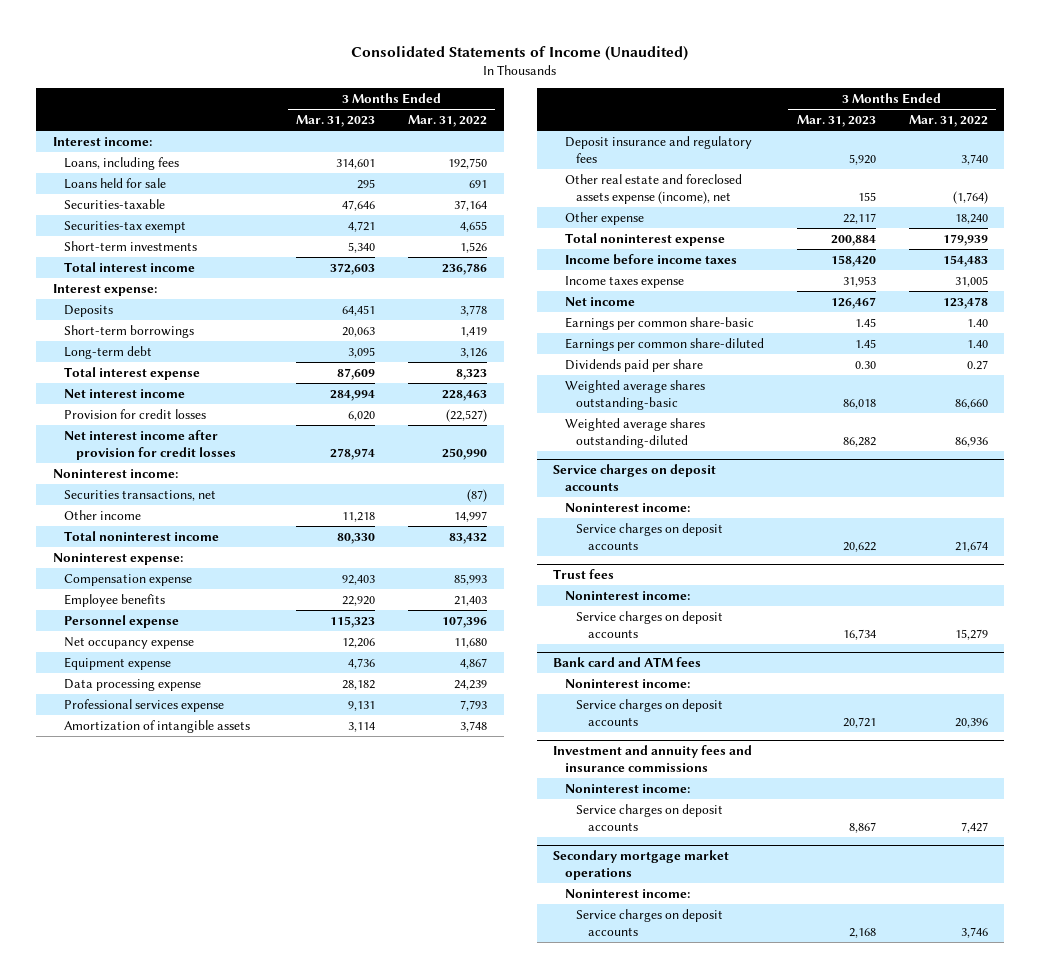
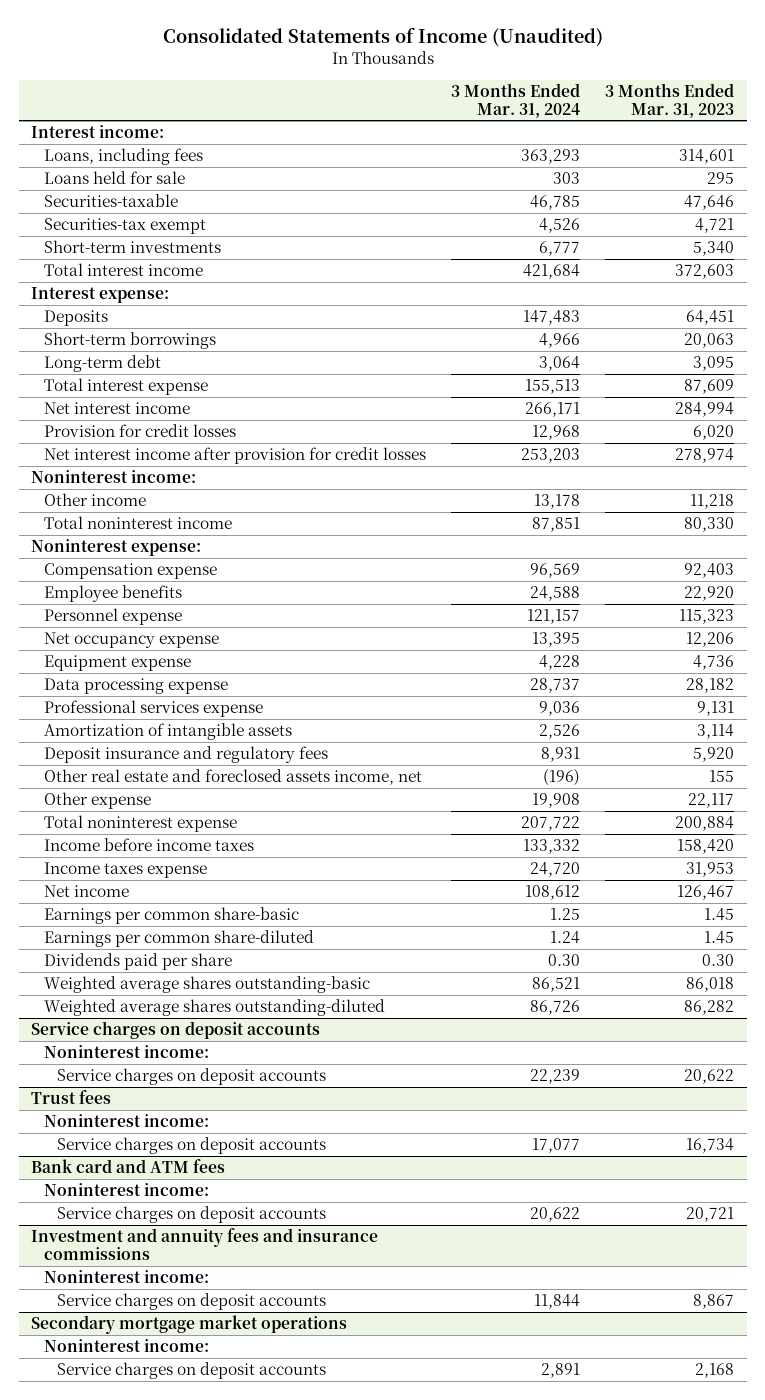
- | 3 Months Ended Mar. 31, 2023 | 3 Months Ended Mar. 31, 2022
+ | 3 Months Ended Mar. 31, 2024 | 3 Months Ended Mar. 31, 2023
- Securities transactions, net | | (87)
- Other real estate and foreclosed assets expense (income), net | 155 | (1,764)
+ Other real estate and foreclosed assets income, net | (196) | 155

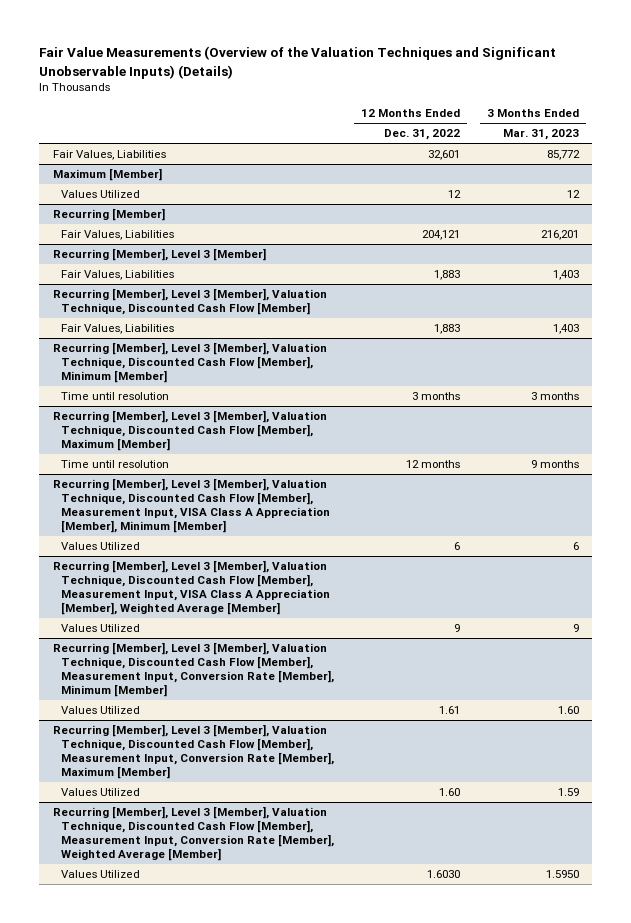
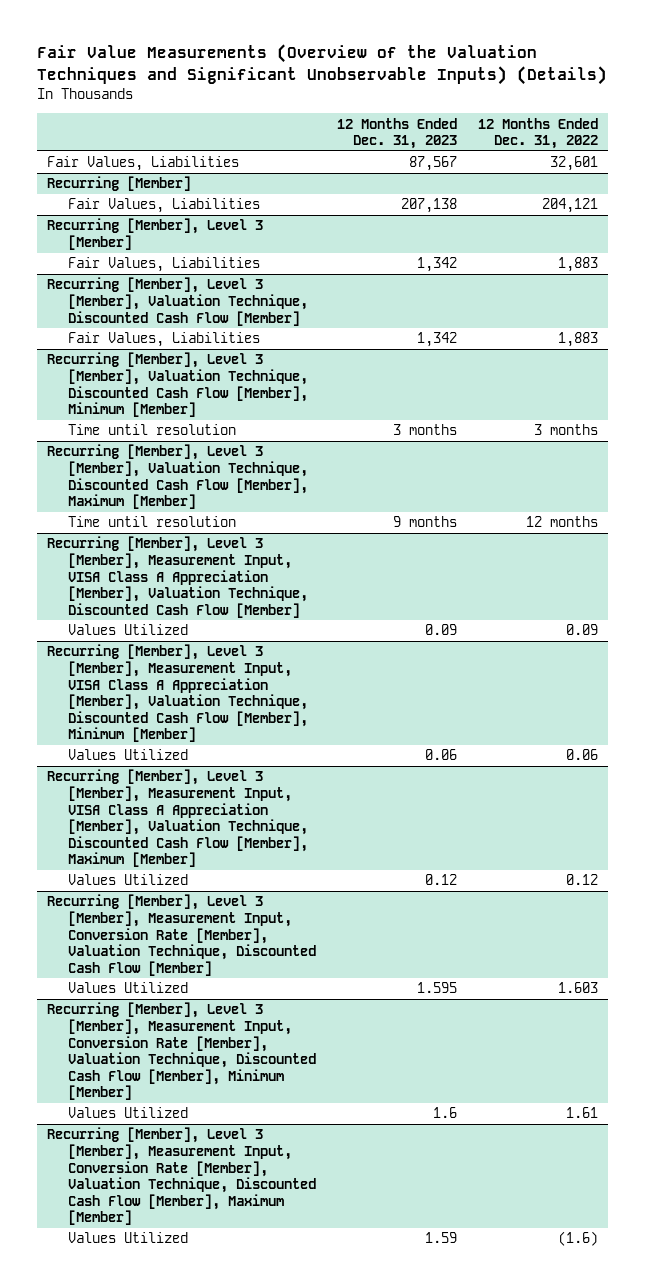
- | 12 Months Ended Dec. 31, 2022 | 3 Months Ended Mar. 31, 2023
+ | 12 Months Ended Dec. 31, 2023 | 12 Months Ended Dec. 31, 2022
- Maximum [Member]
- Values Utilized | 12 | 12
- Recurring [Member], Level 3 [Member], Valuation Technique, Discounted Cash Flow [Member], Measurement Input, VISA Class A Appreciation [Member], Minimum [Member]
- Values Utilized | 6 | 6
- Recurring [Member], Level 3 [Member], Valuation Technique, Discounted Cash Flow [Member], Measurement Input, VISA Class A Appreciation [Member], Weighted Average [Member]
- Values Utilized | 9 | 9
- Recurring [Member], Level 3 [Member], Valuation Technique, Discounted Cash Flow [Member], Measurement Input, Conversion Rate [Member], Minimum [Member]
+ Recurring [Member], Level 3 [Member], Measurement Input, VISA Class A Appreciation [Member], Valuation Technique, Discounted Cash Flow [Member]
+ Values Utilized | 0.09 | 0.09
+ Recurring [Member], Level 3 [Member], Measurement Input, VISA Class A Appreciation [Member], Valuation Technique, Discounted Cash Flow [Member], Minimum [Member]
+ Values Utilized | 0.06 | 0.06
+ Recurring [Member], Level 3 [Member], Measurement Input, VISA Class A Appreciation [Member], Valuation Technique, Discounted Cash Flow [Member], Maximum [Member]
+ Values Utilized | 0.12 | 0.12
+ Recurring [Member], Level 3 [Member], Measurement Input, Conversion Rate [Member], Valuation Technique, Discounted Cash Flow [Member]
+ Values Utilized | 1.595 | 1.603
+ Recurring [Member], Level 3 [Member], Measurement Input, Conversion Rate [Member], Valuation Technique, Discounted Cash Flow [Member], Minimum [Member]
- Recurring [Member], Level 3 [Member], Valuation Technique, Discounted Cash Flow [Member], Measurement Input, Conversion Rate [Member], Maximum [Member]
- Values Utilized | 1.60 | 1.59
- Recurring [Member], Level 3 [Member], Valuation Technique, Discounted Cash Flow [Member], Measurement Input, Conversion Rate [Member], Weighted Average [Member]
- Values Utilized | 1.6030 | 1.5950
+ Recurring [Member], Level 3 [Member], Measurement Input, Conversion Rate [Member], Valuation Technique, Discounted Cash Flow [Member], Maximum [Member]
+ Values Utilized | 1.59 | (1.6)

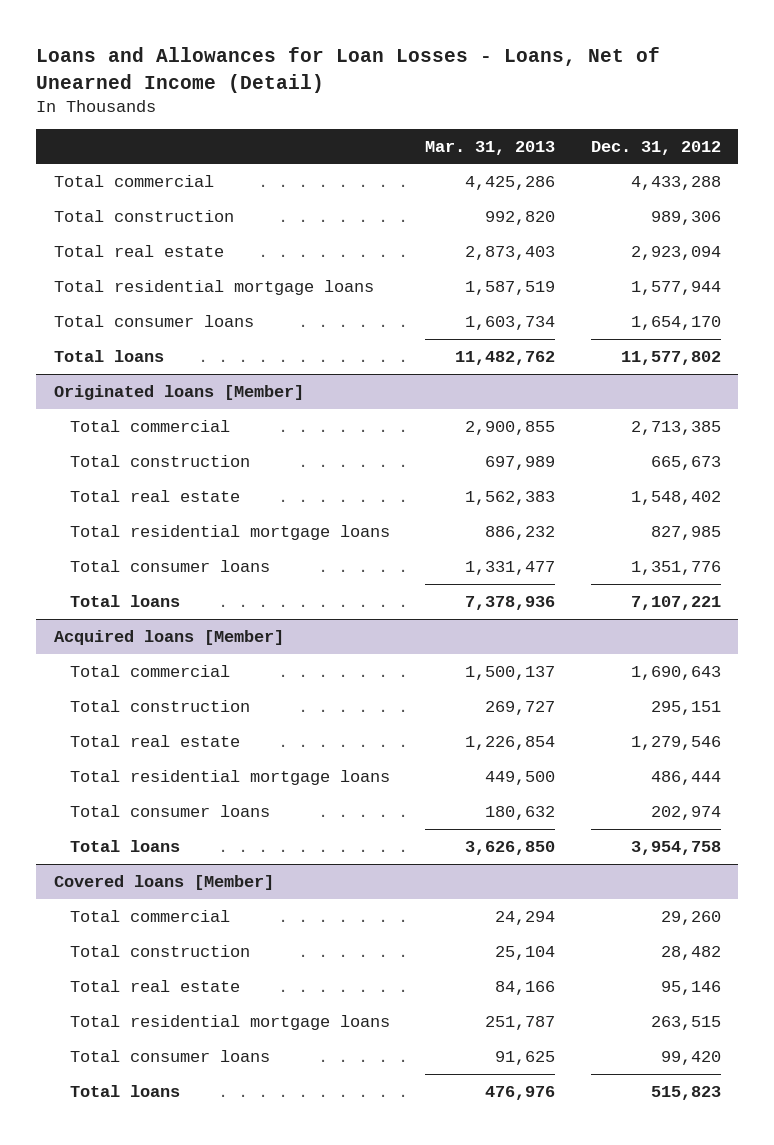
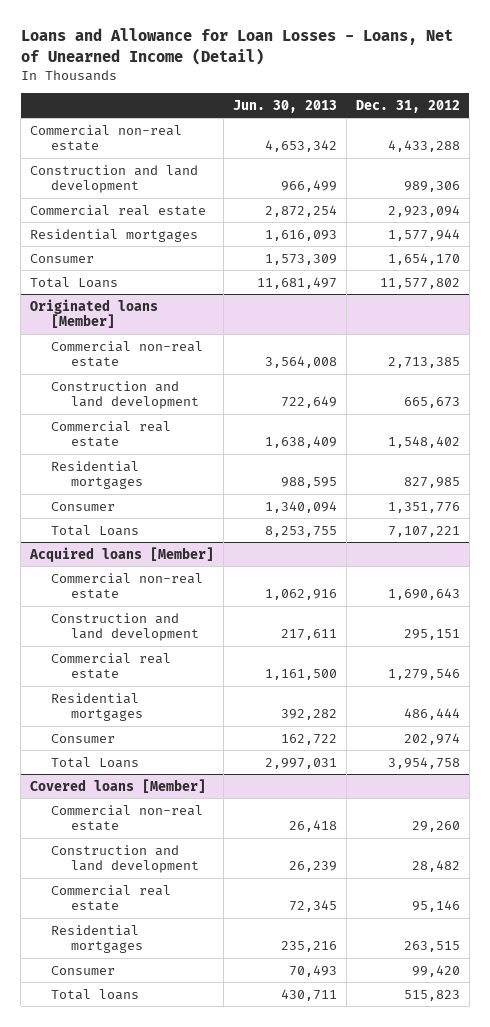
- Loans and Allowances for Loan Losses - Loans, Net of Unearned Income (Detail)
+ Loans and Allowance for Loan Losses - Loans, Net of Unearned Income (Detail)
- | Mar. 31, 2013 | Dec. 31, 2012
+ | Jun. 30, 2013 | Dec. 31, 2012
- Total commercial | 4,425,286 | 4,433,288
- Total construction | 992,820 | 989,306
- Total real estate | 2,873,403 | 2,923,094
- Total residential mortgage loans | 1,587,519 | 1,577,944
- Total consumer loans | 1,603,734 | 1,654,170
- Total loans | 11,482,762 | 11,577,802
+ Commercial non-real estate | 4,653,342 | 4,433,288
+ Construction and land development | 966,499 | 989,306
+ Commercial real estate | 2,872,254 | 2,923,094
+ Residential mortgages | 1,616,093 | 1,577,944
+ Consumer | 1,573,309 | 1,654,170
+ Total Loans | 11,681,497 | 11,577,802
@ Originated loans [Member]
- Total commercial | 2,900,855 | 2,713,385
- Total construction | 697,989 | 665,673
- Total real estate | 1,562,383 | 1,548,402
- Total residential mortgage loans | 886,232 | 827,985
- Total consumer loans | 1,331,477 | 1,351,776
- Total loans | 7,378,936 | 7,107,221
+ Commercial non-real estate | 3,564,008 | 2,713,385
+ Construction and land development | 722,649 | 665,673
+ Commercial real estate | 1,638,409 | 1,548,402
+ Residential mortgages | 988,595 | 827,985
+ Consumer | 1,340,094 | 1,351,776
+ Total Loans | 8,253,755 | 7,107,221
@ Acquired loans [Member]
- Total commercial | 1,500,137 | 1,690,643
- Total construction | 269,727 | 295,151
- Total real estate | 1,226,854 | 1,279,546
- Total residential mortgage loans | 449,500 | 486,444
- Total consumer loans | 180,632 | 202,974
- Total loans | 3,626,850 | 3,954,758
+ Commercial non-real estate | 1,062,916 | 1,690,643
+ Construction and land development | 217,611 | 295,151
+ Commercial real estate | 1,161,500 | 1,279,546
+ Residential mortgages | 392,282 | 486,444
+ Consumer | 162,722 | 202,974
+ Total Loans | 2,997,031 | 3,954,758
@ Covered loans [Member]
- Total commercial | 24,294 | 29,260
- Total construction | 25,104 | 28,482
- Total real estate | 84,166 | 95,146
- Total residential mortgage loans | 251,787 | 263,515
- Total consumer loans | 91,625 | 99,420
+ Commercial non-real estate | 26,418 | 29,260
+ Construction and land development | 26,239 | 28,482
+ Commercial real estate | 72,345 | 95,146
+ Residential mortgages | 235,216 | 263,515
+ Consumer | 70,493 | 99,420

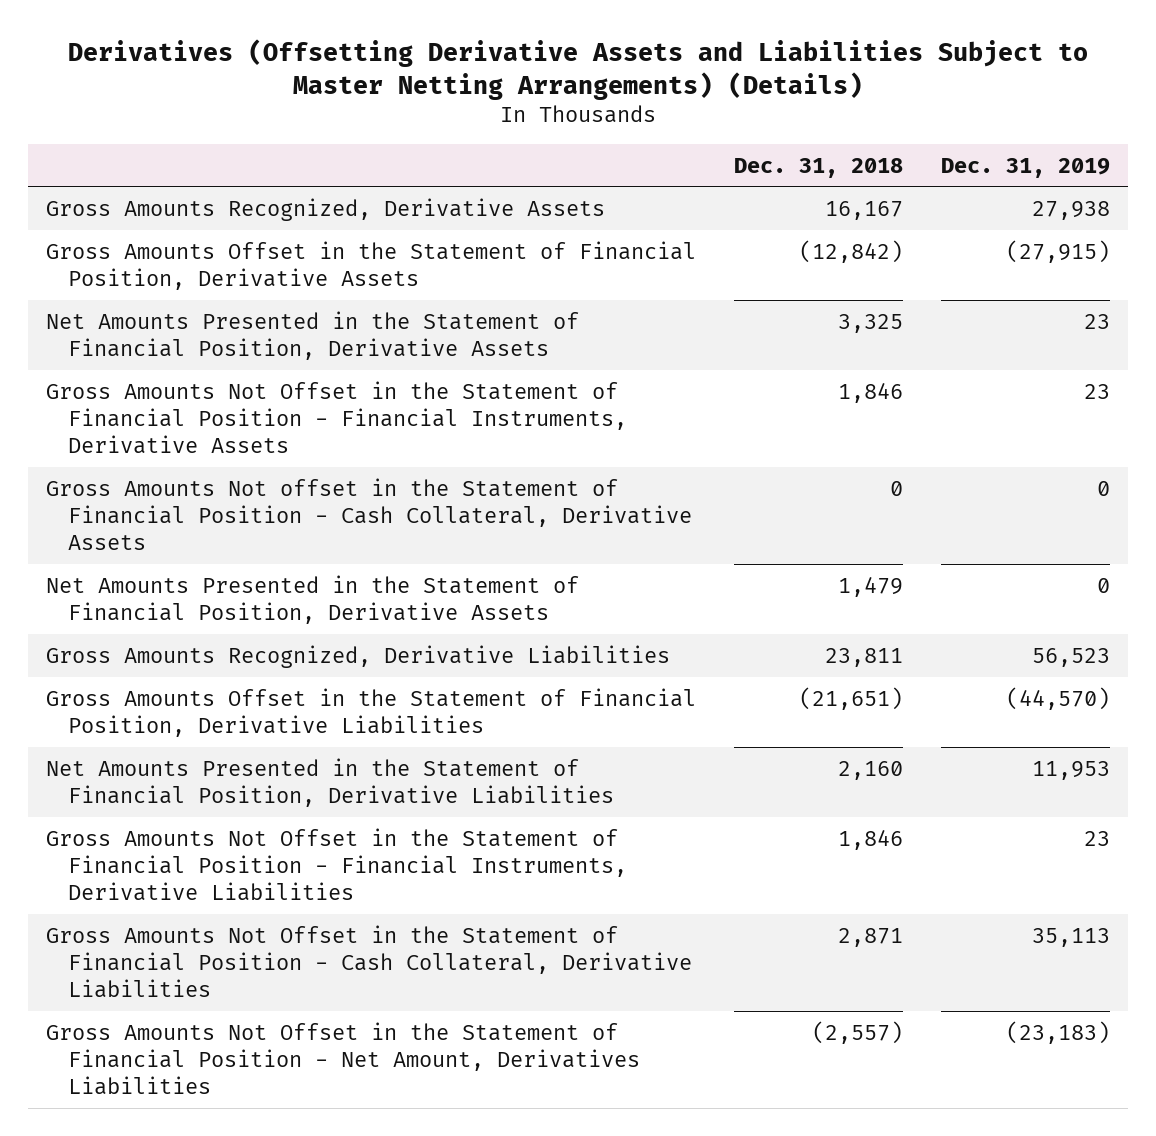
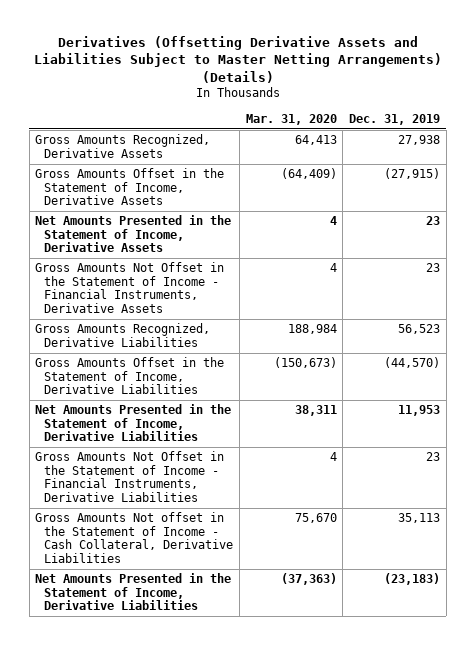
- | Dec. 31, 2018 | Dec. 31, 2019
+ | Mar. 31, 2020 | Dec. 31, 2019
- Gross Amounts Offset in the Statement of Financial Position, Derivative Assets | (12,842) | (27,915)
- Net Amounts Presented in the Statement of Financial Position, Derivative Assets | 3,325 | 23
- Gross Amounts Not Offset in the Statement of Financial Position - Financial Instruments, Derivative Assets | 1,846 | 23
- Gross Amounts Not offset in the Statement of Financial Position - Cash Collateral, Derivative Assets | 0 | 0
- Net Amounts Presented in the Statement of Financial Position, Derivative Assets | 1,479 | 0
+ Gross Amounts Offset in the Statement of Income, Derivative Assets | (64,409) | (27,915)
+ Net Amounts Presented in the Statement of Income, Derivative Assets | 4 | 23
+ Gross Amounts Not Offset in the Statement of Income - Financial Instruments, Derivative Assets | 4 | 23
- Gross Amounts Offset in the Statement of Financial Position, Derivative Liabilities | (21,651) | (44,570)
- Net Amounts Presented in the Statement of Financial Position, Derivative Liabilities | 2,160 | 11,953
- Gross Amounts Not Offset in the Statement of Financial Position - Financial Instruments, Derivative Liabilities | 1,846 | 23
- Gross Amounts Not Offset in the Statement of Financial Position - Cash Collateral, Derivative Liabilities | 2,871 | 35,113
- Gross Amounts Not Offset in the Statement of Financial Position - Net Amount, Derivatives Liabilities | (2,557) | (23,183)
+ Gross Amounts Offset in the Statement of Income, Derivative Liabilities | (150,673) | (44,570)
+ Net Amounts Presented in the Statement of Income, Derivative Liabilities | 38,311 | 11,953
+ Gross Amounts Not Offset in the Statement of Income - Financial Instruments, Derivative Liabilities | 4 | 23
+ Gross Amounts Not offset in the Statement of Income - Cash Collateral, Derivative Liabilities | 75,670 | 35,113
+ Net Amounts Presented in the Statement of Income, Derivative Liabilities | (37,363) | (23,183)

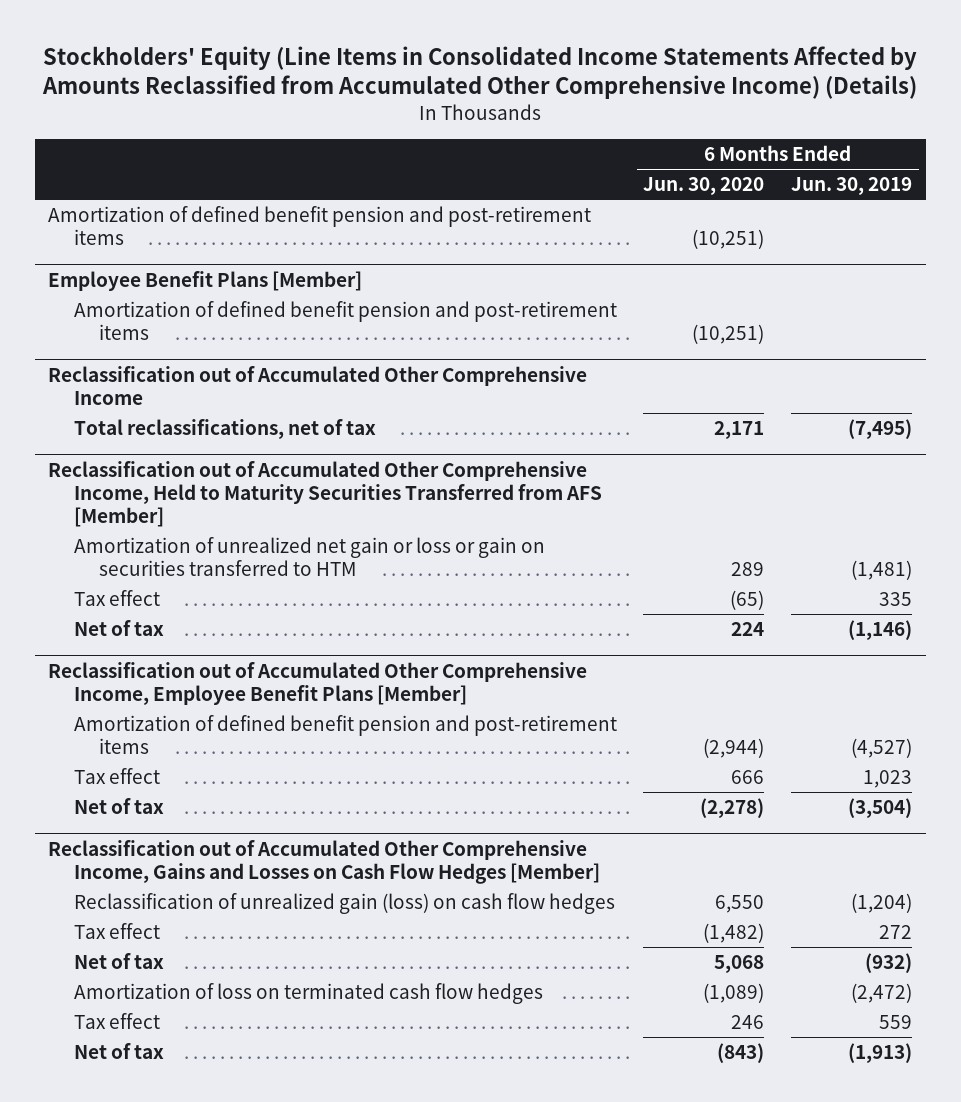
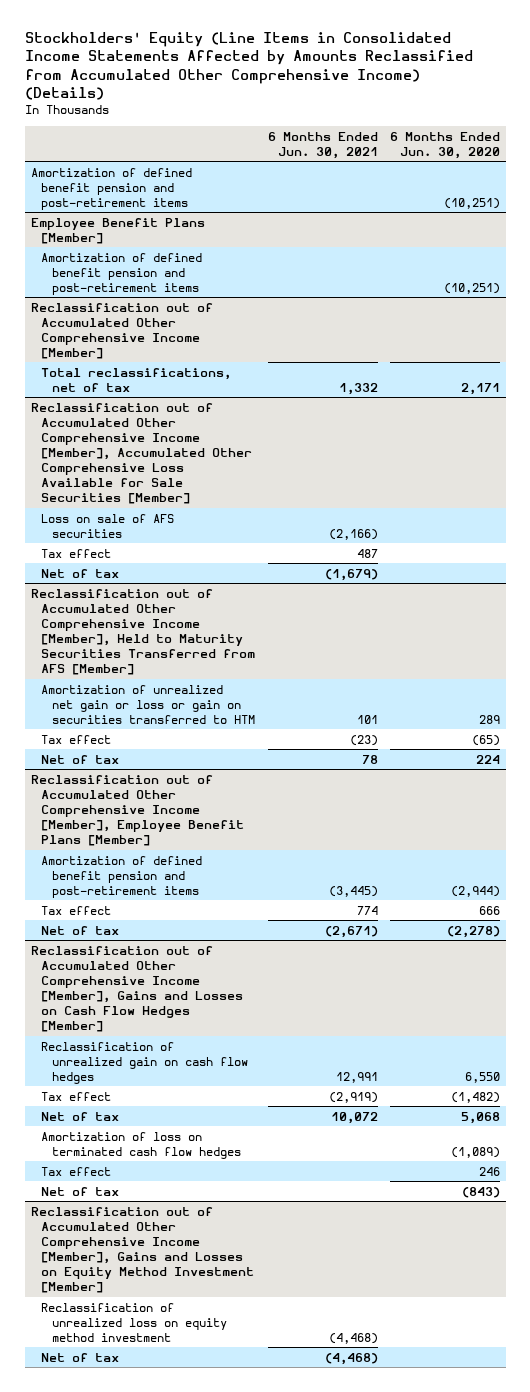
- | 6 Months Ended Jun. 30, 2020 | 6 Months Ended Jun. 30, 2019
+ | 6 Months Ended Jun. 30, 2021 | 6 Months Ended Jun. 30, 2020
- Reclassification out of Accumulated Other Comprehensive Income
+ Reclassification out of Accumulated Other Comprehensive Income [Member]
- Reclassification out of Accumulated Other Comprehensive Income, Held to Maturity Securities Transferred from AFS [Member]
+ Reclassification out of Accumulated Other Comprehensive Income [Member], Accumulated Other Comprehensive Loss Available for Sale Securities [Member]
+ Loss on sale of AFS securities | (2,166) |
+ Tax effect | 487 |
+ Net of tax | (1,679) |
+ Reclassification out of Accumulated Other Comprehensive Income [Member], Held to Maturity Securities Transferred from AFS [Member]
- Reclassification out of Accumulated Other Comprehensive Income, Employee Benefit Plans [Member]
+ Reclassification out of Accumulated Other Comprehensive Income [Member], Employee Benefit Plans [Member]
- Reclassification out of Accumulated Other Comprehensive Income, Gains and Losses on Cash Flow Hedges [Member]
- Reclassification of unrealized gain (loss) on cash flow hedges | 6,550 | (1,204)
+ Reclassification out of Accumulated Other Comprehensive Income [Member], Gains and Losses on Cash Flow Hedges [Member]
+ Reclassification of unrealized gain on cash flow hedges | 12,991 | 6,550
+ Reclassification out of Accumulated Other Comprehensive Income [Member], Gains and Losses on Equity Method Investment [Member]
+ Reclassification of unrealized loss on equity method investment | (4,468) |
+ Net of tax | (4,468) |

